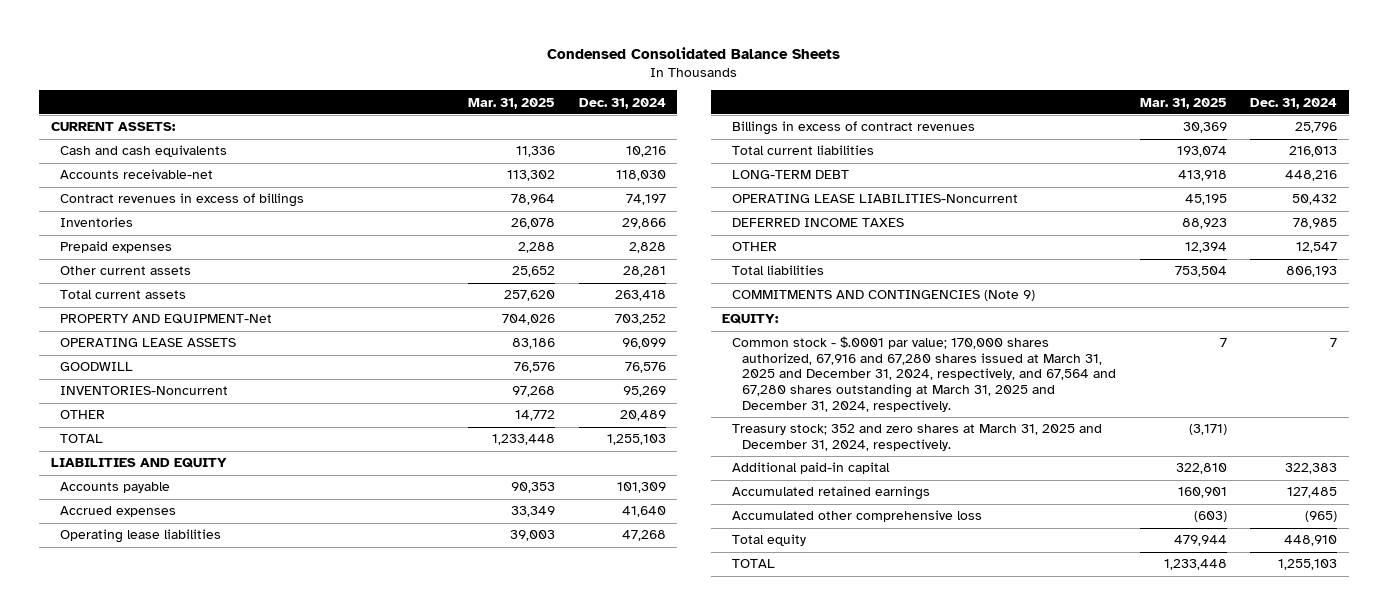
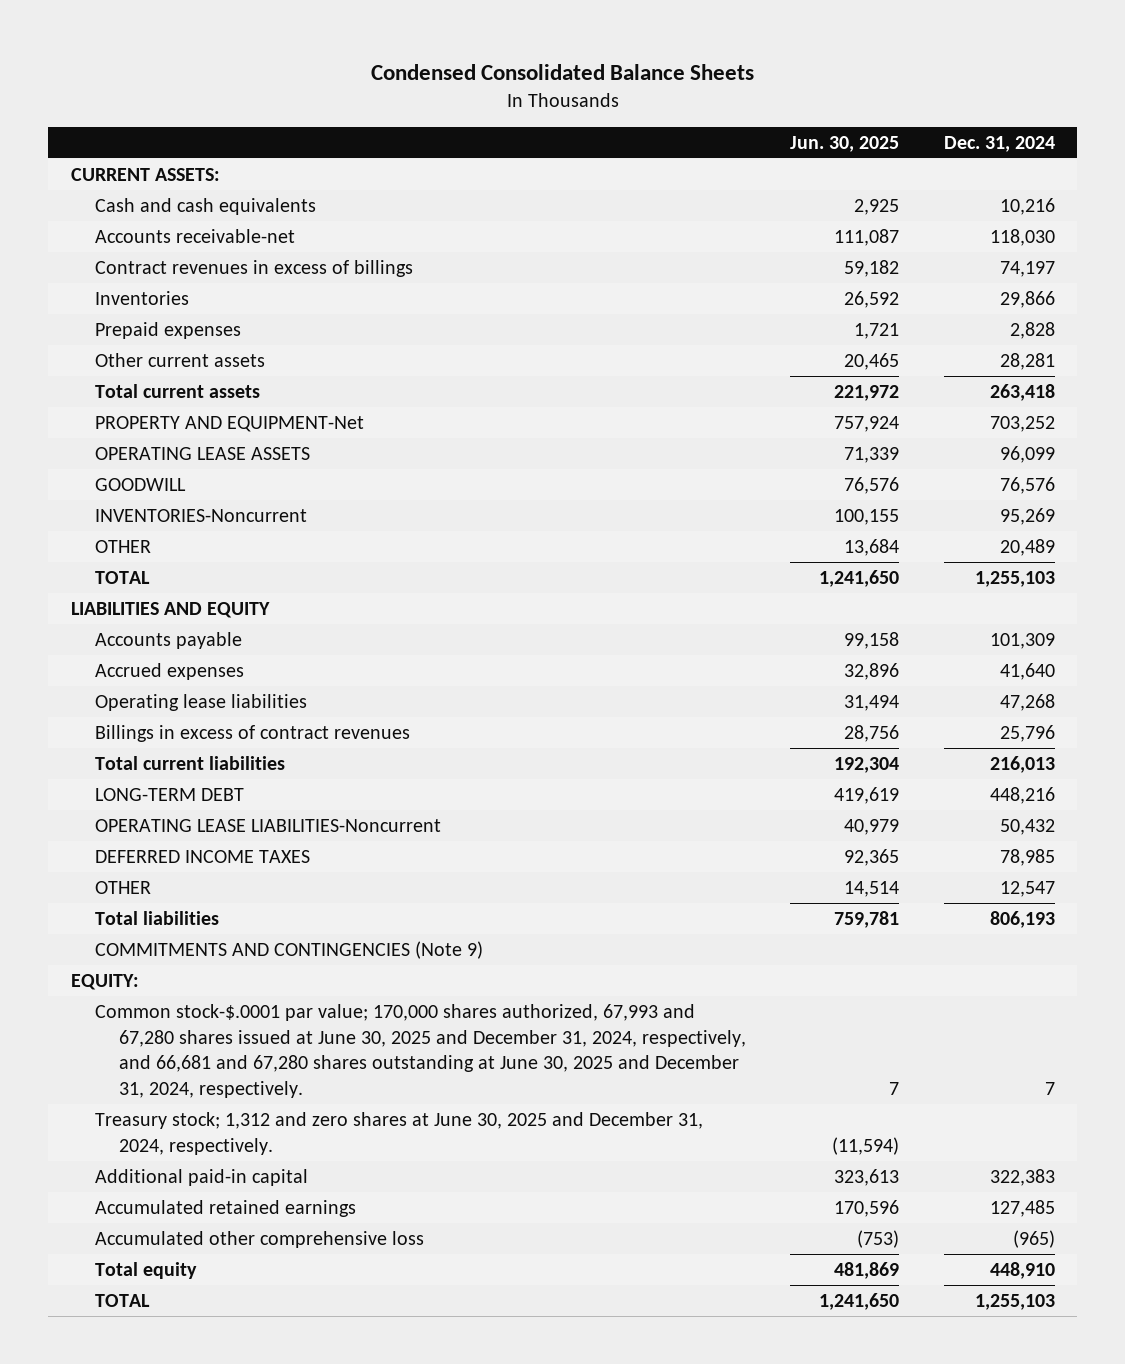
- | Mar. 31, 2025 | Dec. 31, 2024
+ | Jun. 30, 2025 | Dec. 31, 2024
- Common stock - $.0001 par value; 170,000 shares authorized, 67,916 and 67,280 shares issued at March 31, 2025 and December 31, 2024, respectively, and 67,564 and 67,280 shares outstanding at March 31, 2025 and December 31, 2024, respectively. | 7 | 7
- Treasury stock; 352 and zero shares at March 31, 2025 and December 31, 2024, respectively. | (3,171) |
+ Common stock-$.0001 par value; 170,000 shares authorized, 67,993 and 67,280 shares issued at June 30, 2025 and December 31, 2024, respectively, and 66,681 and 67,280 shares outstanding at June 30, 2025 and December 31, 2024, respectively. | 7 | 7
+ Treasury stock; 1,312 and zero shares at June 30, 2025 and December 31, 2024, respectively. | (11,594) |

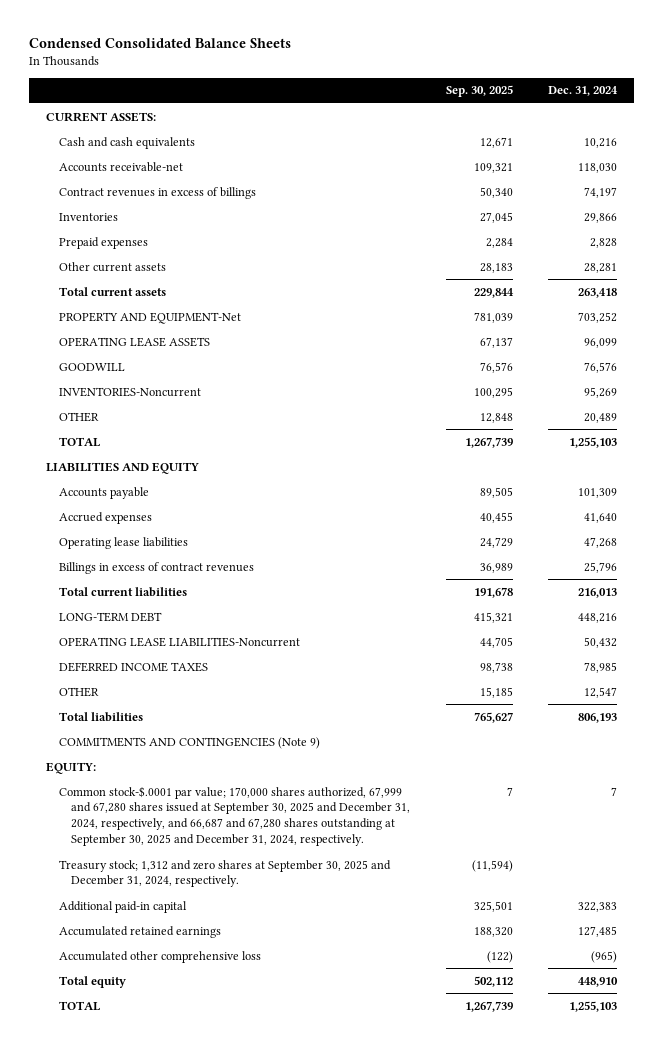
- | Jun. 30, 2025 | Dec. 31, 2024
+ | Sep. 30, 2025 | Dec. 31, 2024
- Common stock-$.0001 par value; 170,000 shares authorized, 67,993 and 67,280 shares issued at June 30, 2025 and December 31, 2024, respectively, and 66,681 and 67,280 shares outstanding at June 30, 2025 and December 31, 2024, respectively. | 7 | 7
- Treasury stock; 1,312 and zero shares at June 30, 2025 and December 31, 2024, respectively. | (11,594) |
+ Common stock-$.0001 par value; 170,000 shares authorized, 67,999 and 67,280 shares issued at September 30, 2025 and December 31, 2024, respectively, and 66,687 and 67,280 shares outstanding at September 30, 2025 and December 31, 2024, respectively. | 7 | 7
+ Treasury stock; 1,312 and zero shares at September 30, 2025 and December 31, 2024, respectively. | (11,594) |

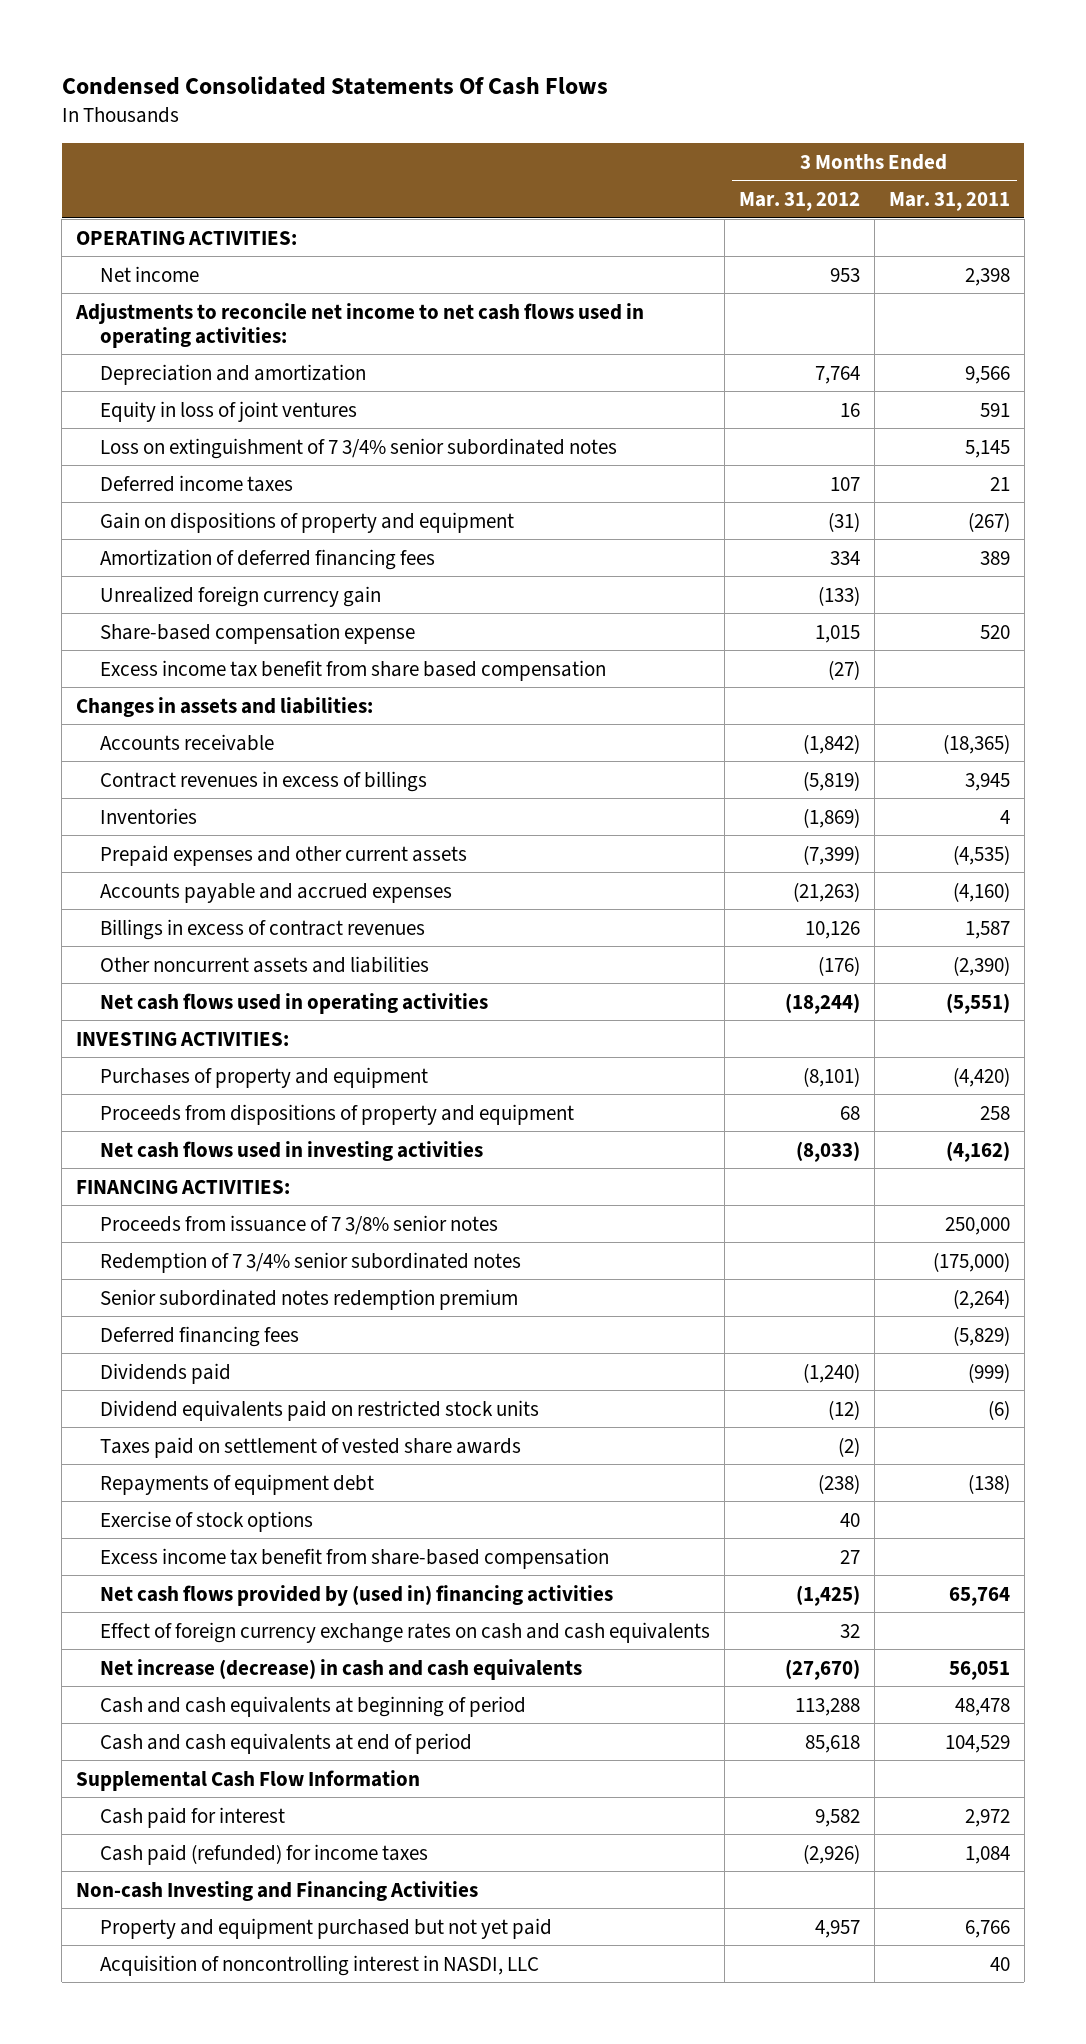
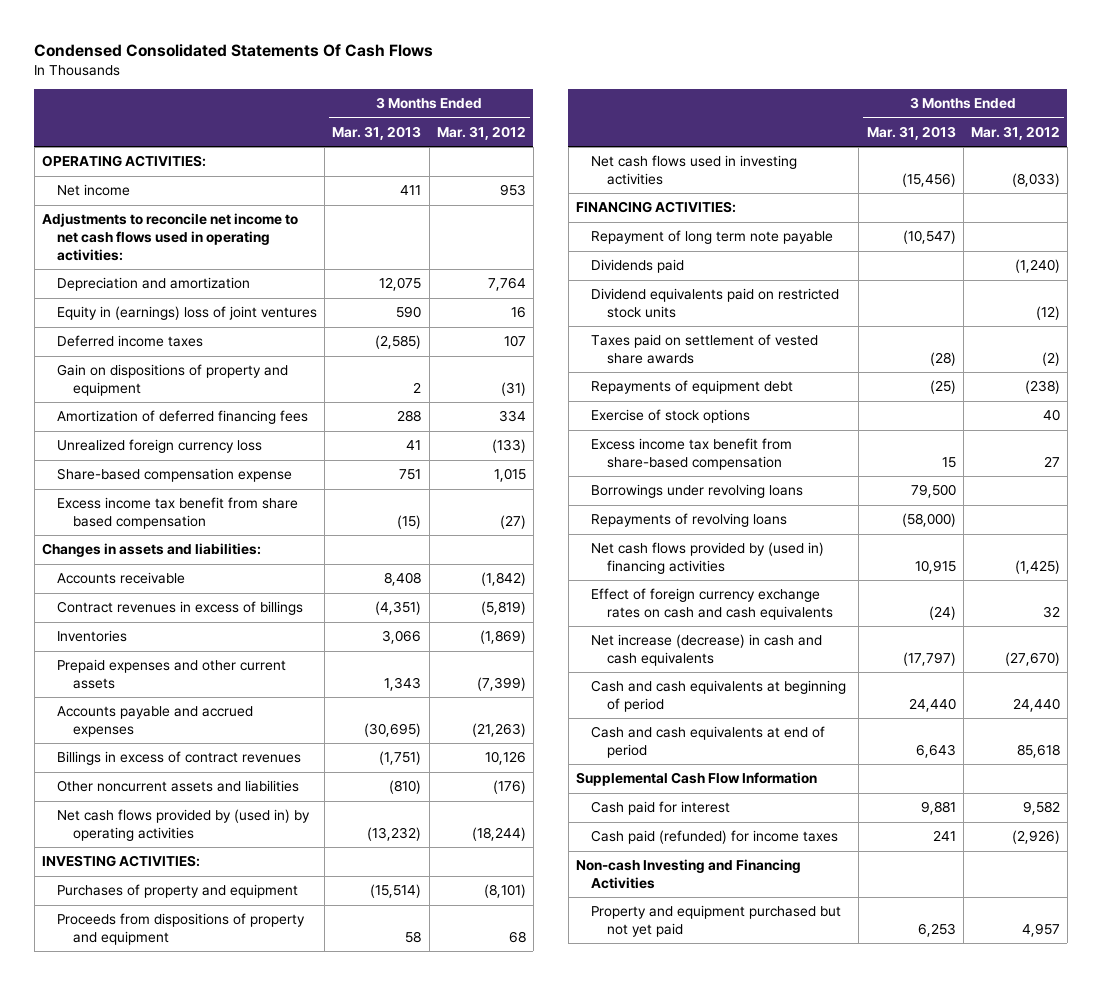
- | 3 Months Ended Mar. 31, 2012 | 3 Months Ended Mar. 31, 2011
+ | 3 Months Ended Mar. 31, 2013 | 3 Months Ended Mar. 31, 2012
- Equity in loss of joint ventures | 16 | 591
- Loss on extinguishment of 7 3/4% senior subordinated notes | | 5,145
+ Equity in (earnings) loss of joint ventures | 590 | 16
- Unrealized foreign currency gain | (133) |
+ Unrealized foreign currency loss | 41 | (133)
- Net cash flows used in operating activities | (18,244) | (5,551)
+ Net cash flows provided by (used in) by operating activities | (13,232) | (18,244)
- Proceeds from issuance of 7 3/8% senior notes | | 250,000
- Redemption of 7 3/4% senior subordinated notes | | (175,000)
- Senior subordinated notes redemption premium | | (2,264)
- Deferred financing fees | | (5,829)
+ Repayment of long term note payable | (10,547) |
+ Borrowings under revolving loans | 79,500 |
+ Repayments of revolving loans | (58,000) |
- Cash and cash equivalents at beginning of period | 113,288 | 48,478
+ Cash and cash equivalents at beginning of period | 24,440 | 24,440
- Acquisition of noncontrolling interest in NASDI, LLC | | 40

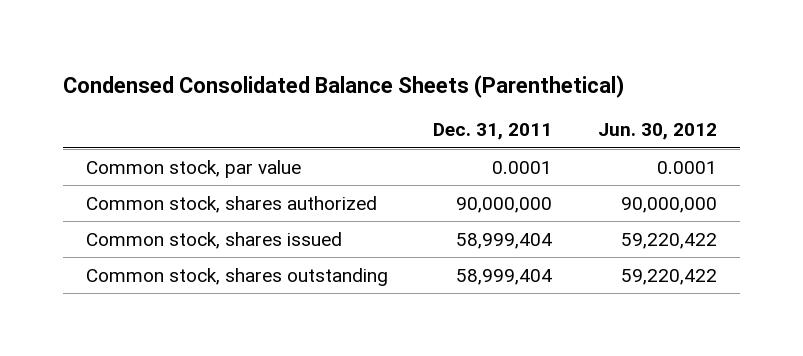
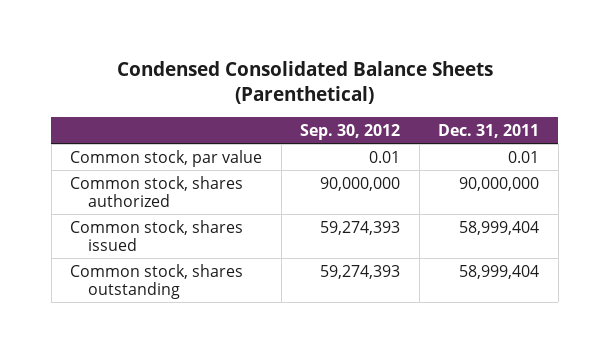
- | Dec. 31, 2011 | Jun. 30, 2012
+ | Sep. 30, 2012 | Dec. 31, 2011
- Common stock, par value | 0.0001 | 0.0001
+ Common stock, par value | 0.01 | 0.01

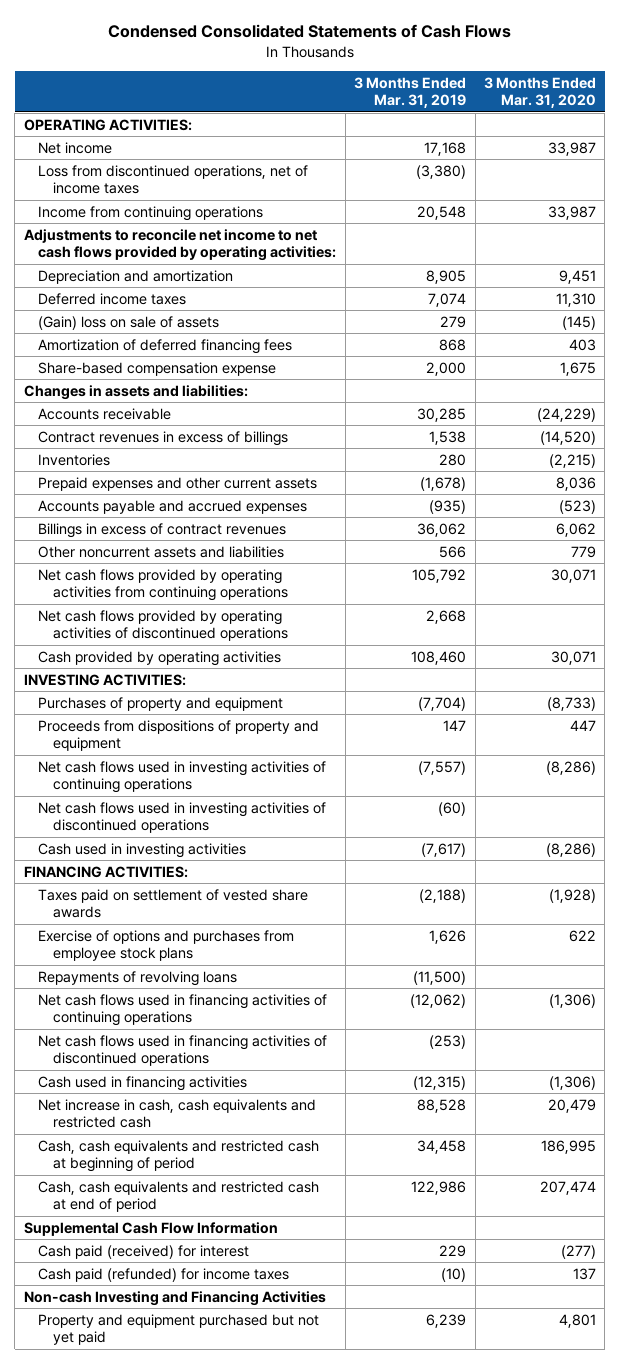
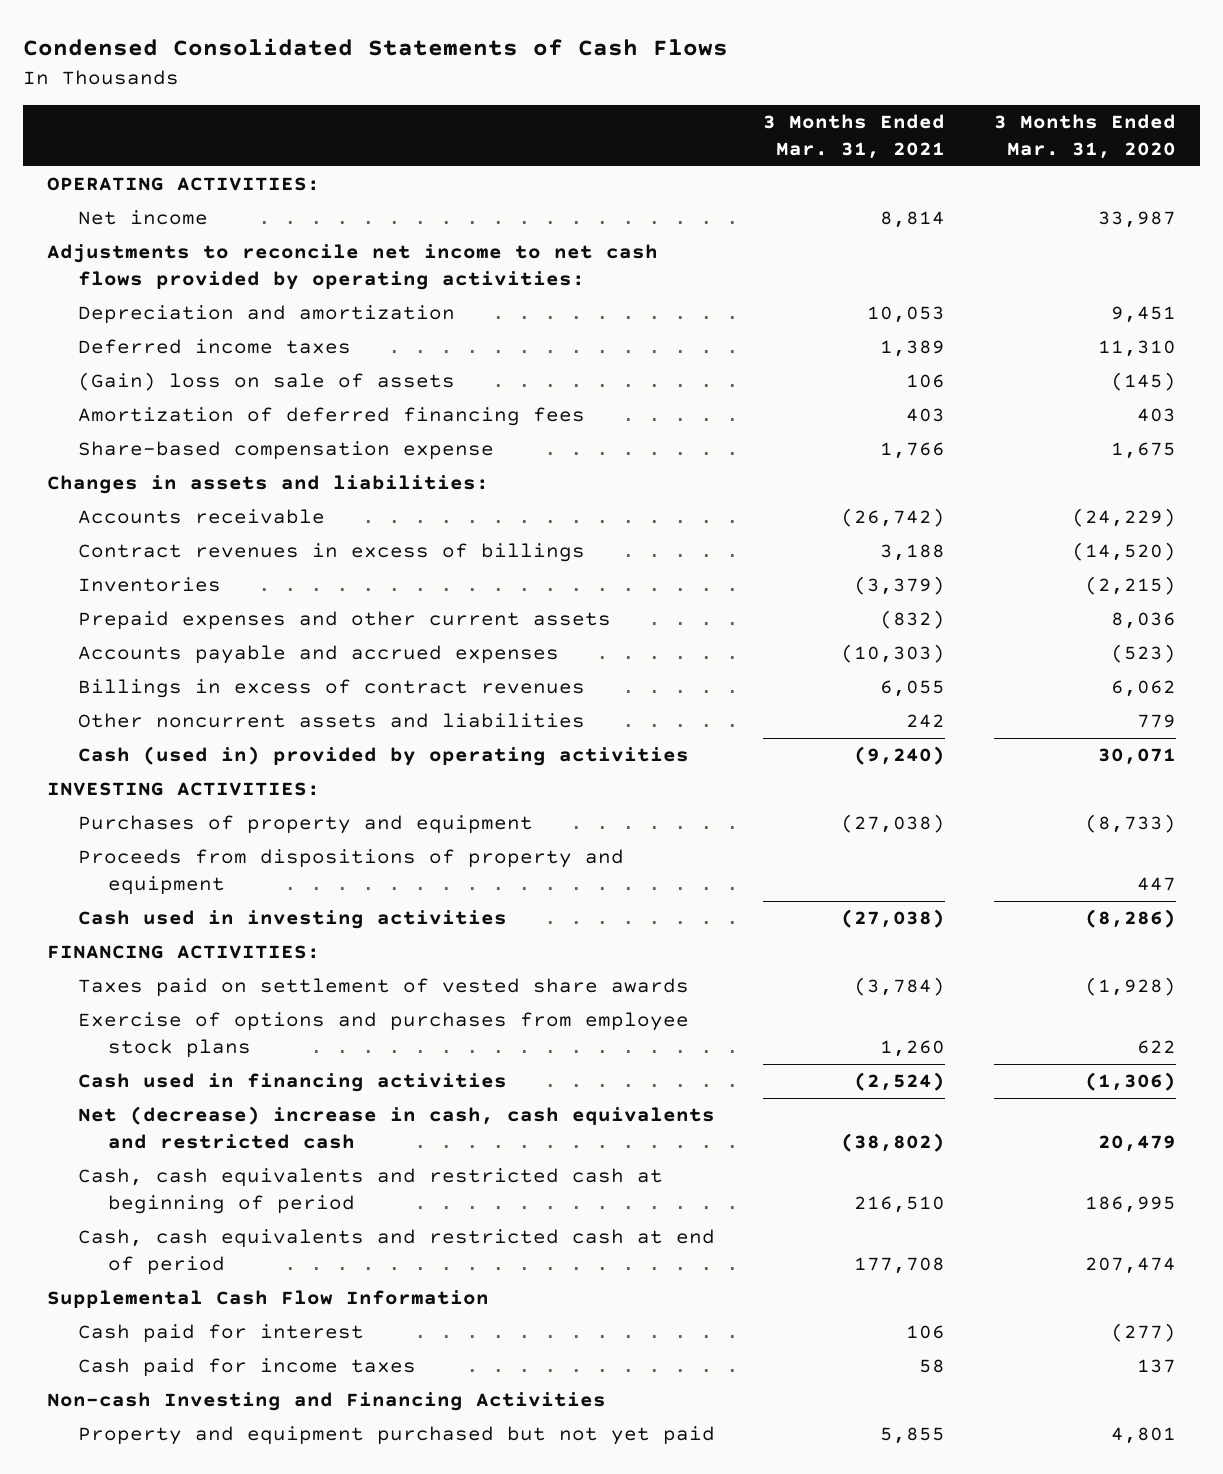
- | 3 Months Ended Mar. 31, 2019 | 3 Months Ended Mar. 31, 2020
+ | 3 Months Ended Mar. 31, 2021 | 3 Months Ended Mar. 31, 2020
- Loss from discontinued operations, net of income taxes | (3,380) |
- Income from continuing operations | 20,548 | 33,987
- Net cash flows provided by operating activities from continuing operations | 105,792 | 30,071
- Net cash flows provided by operating activities of discontinued operations | 2,668 |
- Cash provided by operating activities | 108,460 | 30,071
+ Cash (used in) provided by operating activities | (9,240) | 30,071
- Net cash flows used in investing activities of continuing operations | (7,557) | (8,286)
- Net cash flows used in investing activities of discontinued operations | (60) |
- Repayments of revolving loans | (11,500) |
- Net cash flows used in financing activities of continuing operations | (12,062) | (1,306)
- Net cash flows used in financing activities of discontinued operations | (253) |
- Net increase in cash, cash equivalents and restricted cash | 88,528 | 20,479
+ Net (decrease) increase in cash, cash equivalents and restricted cash | (38,802) | 20,479
- Cash paid (received) for interest | 229 | (277)
- Cash paid (refunded) for income taxes | (10) | 137
+ Cash paid for interest | 106 | (277)
+ Cash paid for income taxes | 58 | 137

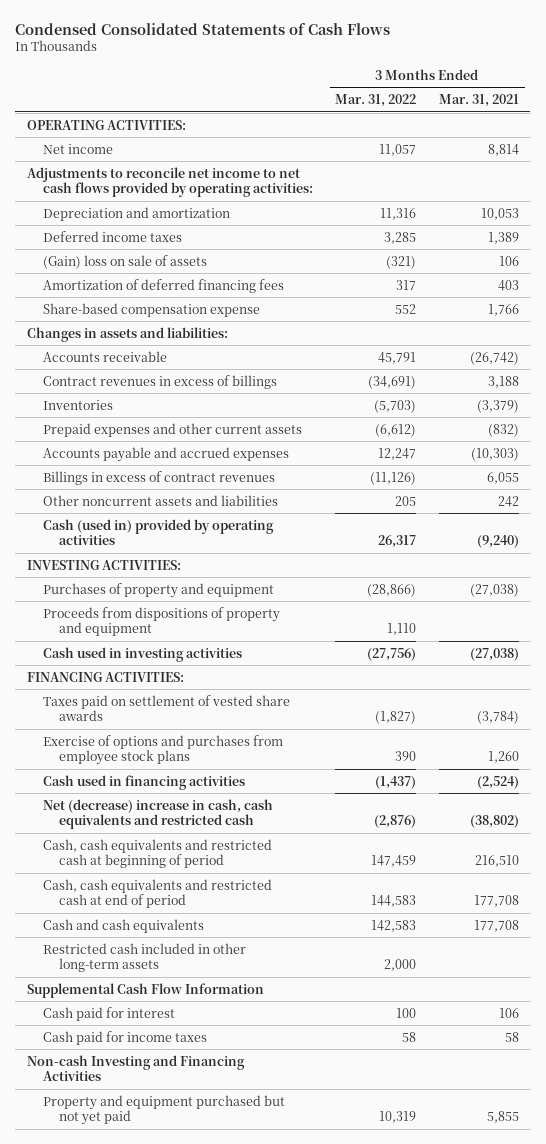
- | 3 Months Ended Mar. 31, 2021 | 3 Months Ended Mar. 31, 2020
+ | 3 Months Ended Mar. 31, 2022 | 3 Months Ended Mar. 31, 2021
+ Cash and cash equivalents | 142,583 | 177,708
+ Restricted cash included in other long-term assets | 2,000 |

